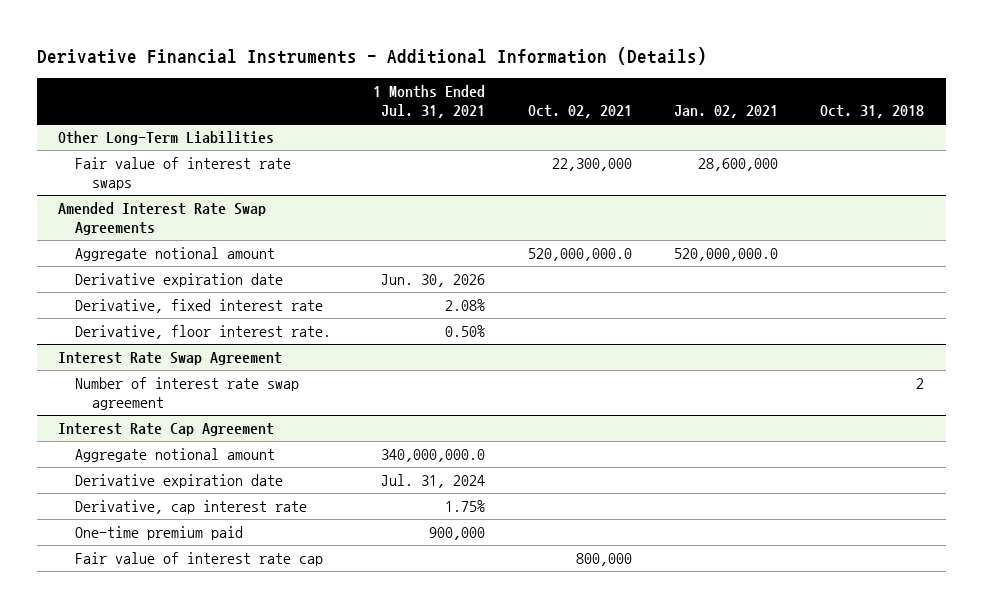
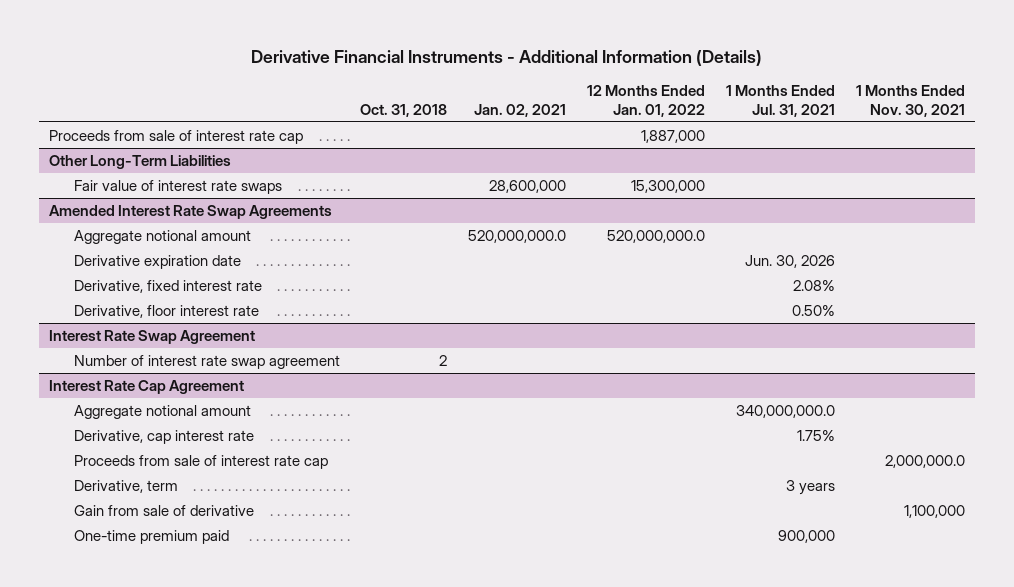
- | 1 Months Ended Jul. 31, 2021 | Oct. 02, 2021 | Jan. 02, 2021 | Oct. 31, 2018
+ | Oct. 31, 2018 | Jan. 02, 2021 | 12 Months Ended Jan. 01, 2022 | 1 Months Ended Jul. 31, 2021 | 1 Months Ended Nov. 30, 2021
+ Proceeds from sale of interest rate cap | | | 1,887,000 | |
@ Amended Interest Rate Swap Agreements
- Derivative, floor interest rate. | 0.50% | | |
+ Derivative, floor interest rate | | | | 0.50% |
@ Interest Rate Cap Agreement
- Derivative expiration date | Jul. 31, 2024 | | |
+ Proceeds from sale of interest rate cap | | | | | 2,000,000.0
+ Derivative, term | | | | 3 years |
+ Gain from sale of derivative | | | | | 1,100,000
- Fair value of interest rate cap | | 800,000 | |

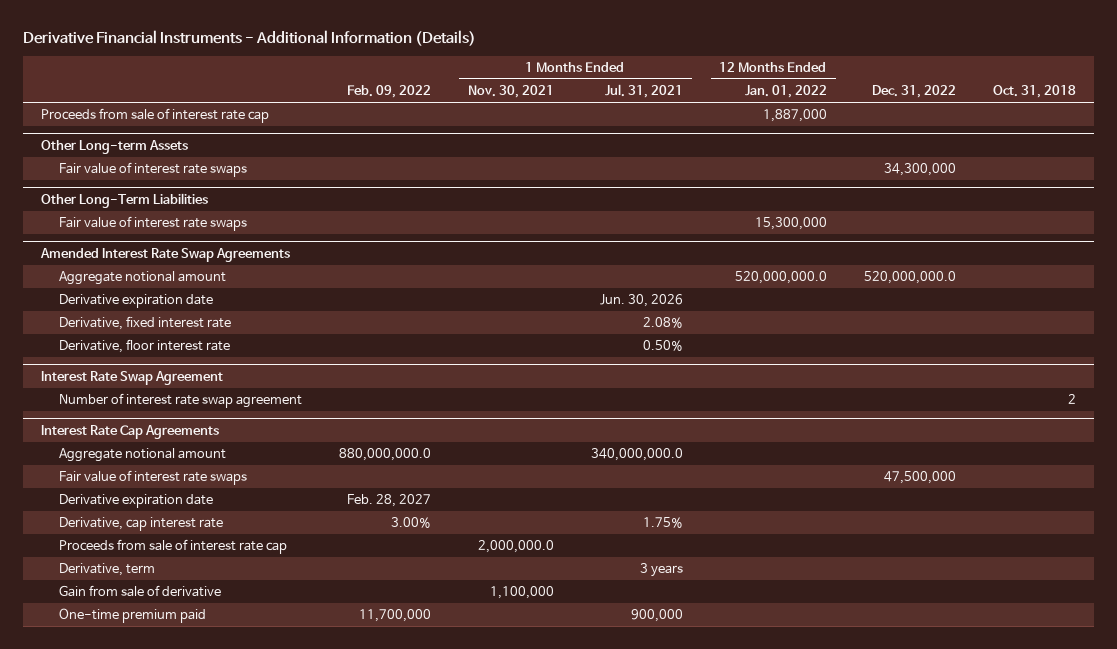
- | Oct. 31, 2018 | Jan. 02, 2021 | 12 Months Ended Jan. 01, 2022 | 1 Months Ended Jul. 31, 2021 | 1 Months Ended Nov. 30, 2021
+ | Feb. 09, 2022 | 1 Months Ended Nov. 30, 2021 | 1 Months Ended Jul. 31, 2021 | 12 Months Ended Jan. 01, 2022 | Dec. 31, 2022 | Oct. 31, 2018
+ Other Long-term Assets
+ Fair value of interest rate swaps | | | | | 34,300,000 |
- Interest Rate Cap Agreement
+ Interest Rate Cap Agreements
+ Fair value of interest rate swaps | | | | | 47,500,000 |
+ Derivative expiration date | Feb. 28, 2027 | | | | |

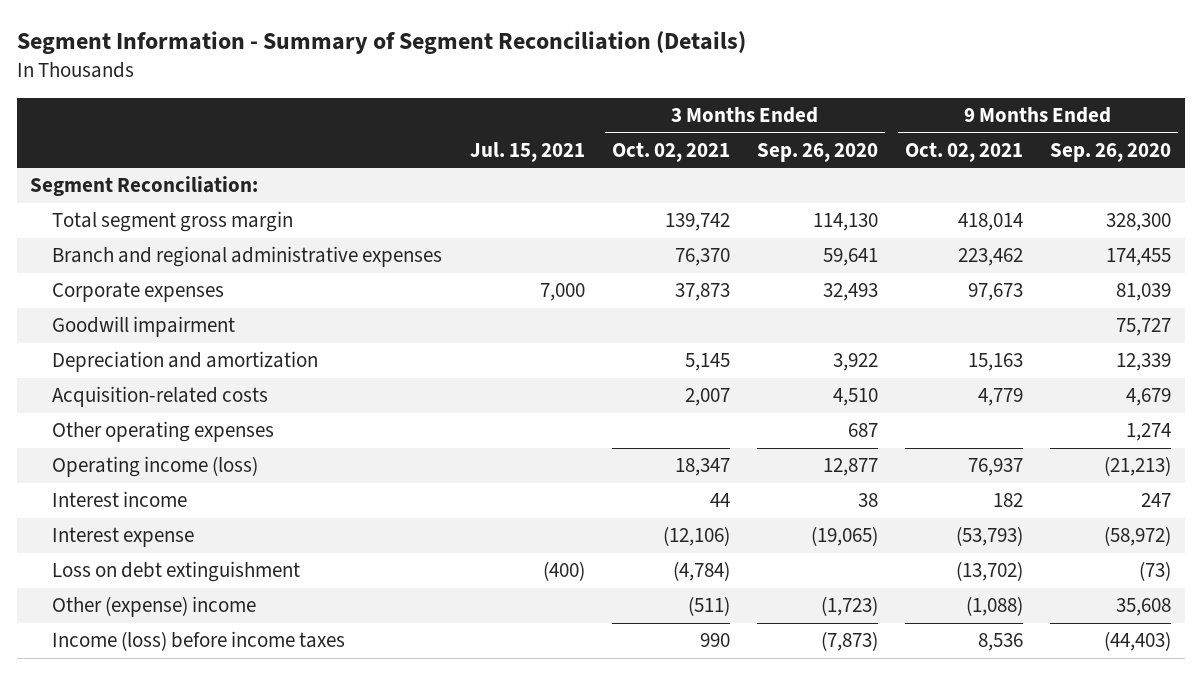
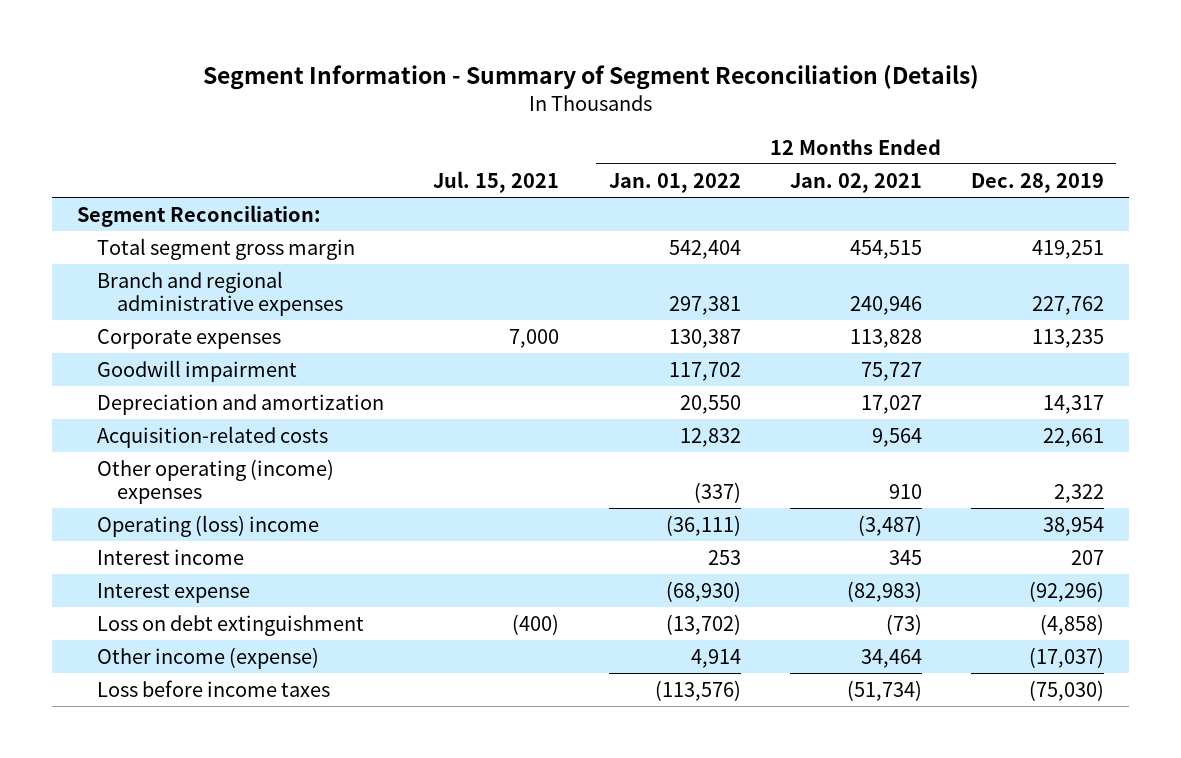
- | Jul. 15, 2021 | 3 Months Ended Oct. 02, 2021 | 3 Months Ended Sep. 26, 2020 | 9 Months Ended Oct. 02, 2021 | 9 Months Ended Sep. 26, 2020
+ | Jul. 15, 2021 | 12 Months Ended Jan. 01, 2022 | 12 Months Ended Jan. 02, 2021 | 12 Months Ended Dec. 28, 2019
- Other operating expenses | | | 687 | | 1,274
- Operating income (loss) | | 18,347 | 12,877 | 76,937 | (21,213)
+ Other operating (income) expenses | | (337) | 910 | 2,322
+ Operating (loss) income | | (36,111) | (3,487) | 38,954
- Other (expense) income | | (511) | (1,723) | (1,088) | 35,608
- Income (loss) before income taxes | | 990 | (7,873) | 8,536 | (44,403)
+ Other income (expense) | | 4,914 | 34,464 | (17,037)
+ Loss before income taxes | | (113,576) | (51,734) | (75,030)

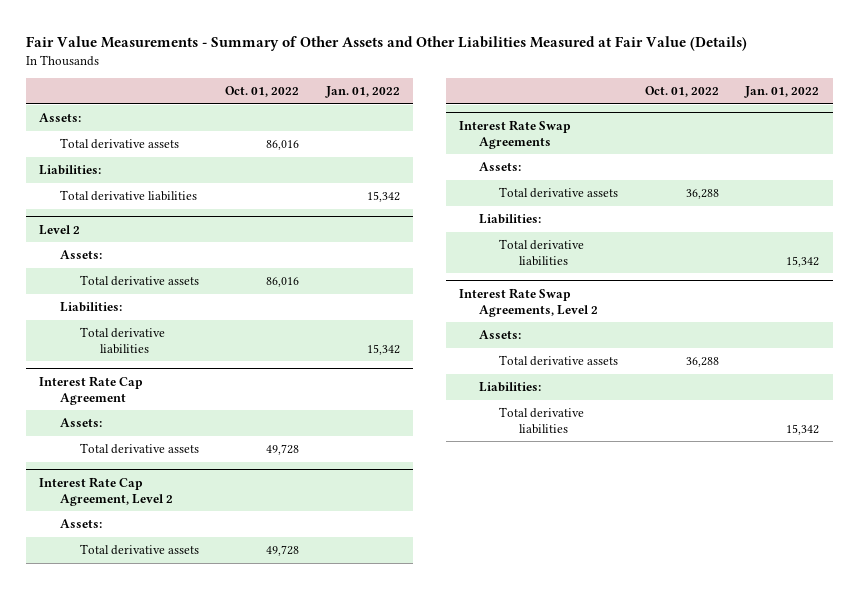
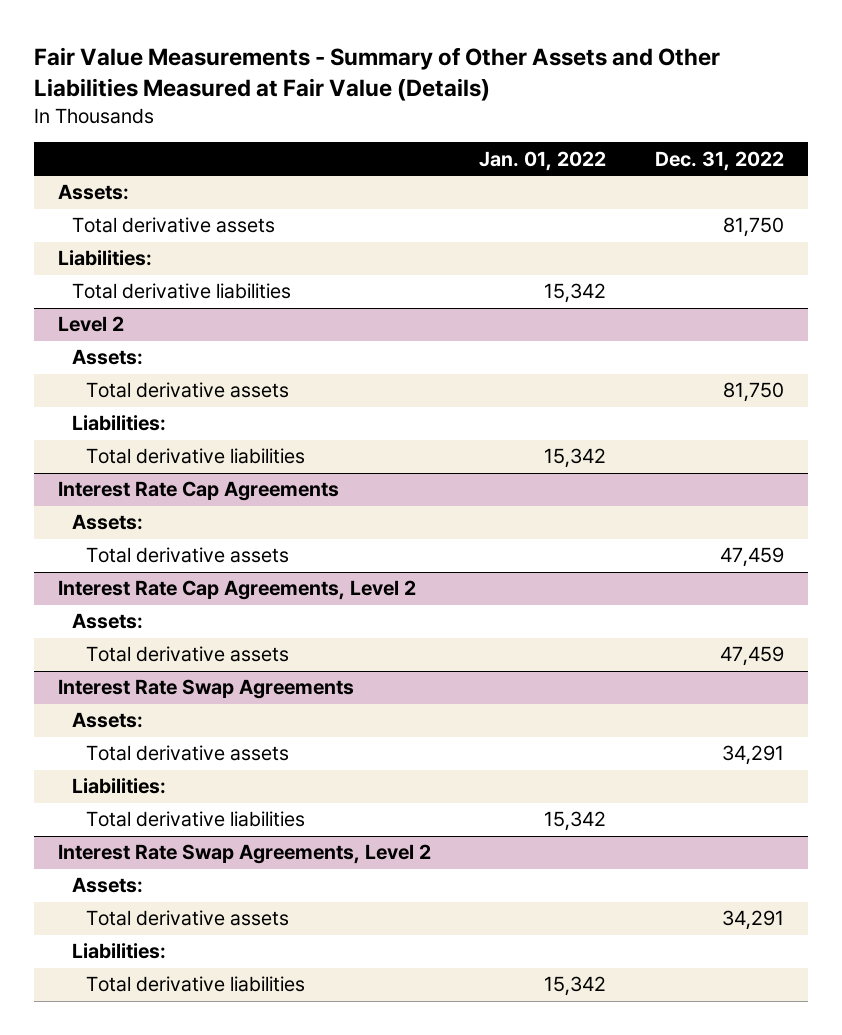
- | Oct. 01, 2022 | Jan. 01, 2022
+ | Jan. 01, 2022 | Dec. 31, 2022
- Interest Rate Cap Agreement
+ Interest Rate Cap Agreements
- Interest Rate Cap Agreement, Level 2
+ Interest Rate Cap Agreements, Level 2

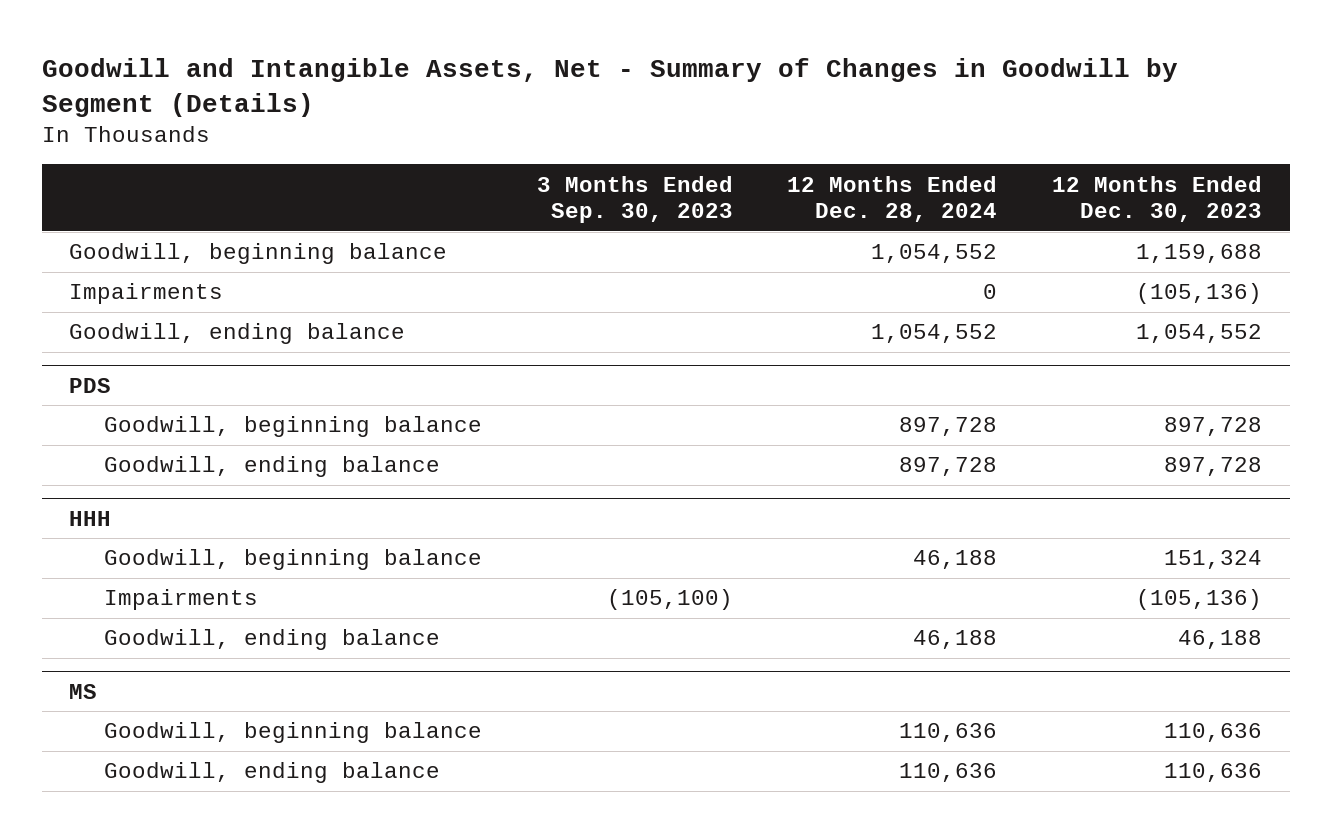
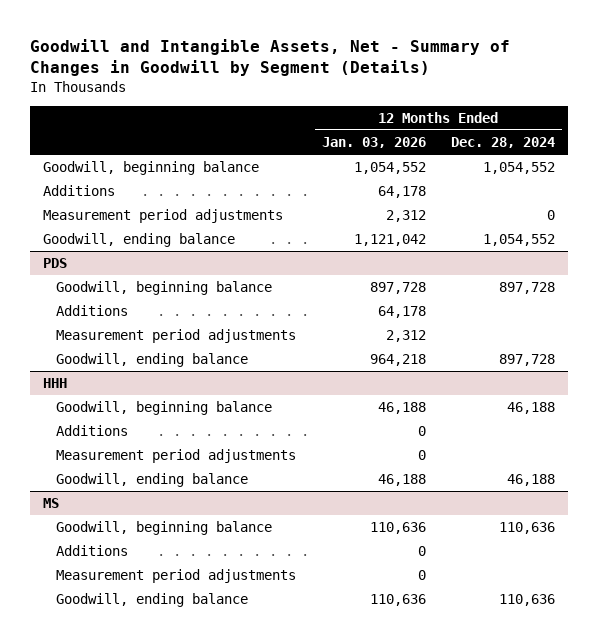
- | 3 Months Ended Sep. 30, 2023 | 12 Months Ended Dec. 28, 2024 | 12 Months Ended Dec. 30, 2023
+ | 12 Months Ended Jan. 03, 2026 | 12 Months Ended Dec. 28, 2024
- Impairments | | 0 | (105,136)
+ Additions | 64,178 |
+ Measurement period adjustments | 2,312 | 0
@ PDS
+ Additions | 64,178 |
+ Measurement period adjustments | 2,312 |
@ HHH
- Impairments | (105,100) | | (105,136)
+ Additions | 0 |
+ Measurement period adjustments | 0 |
@ MS
+ Additions | 0 |
+ Measurement period adjustments | 0 |

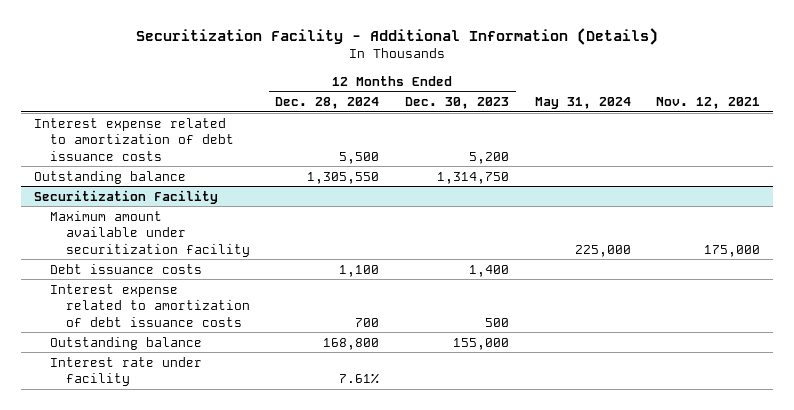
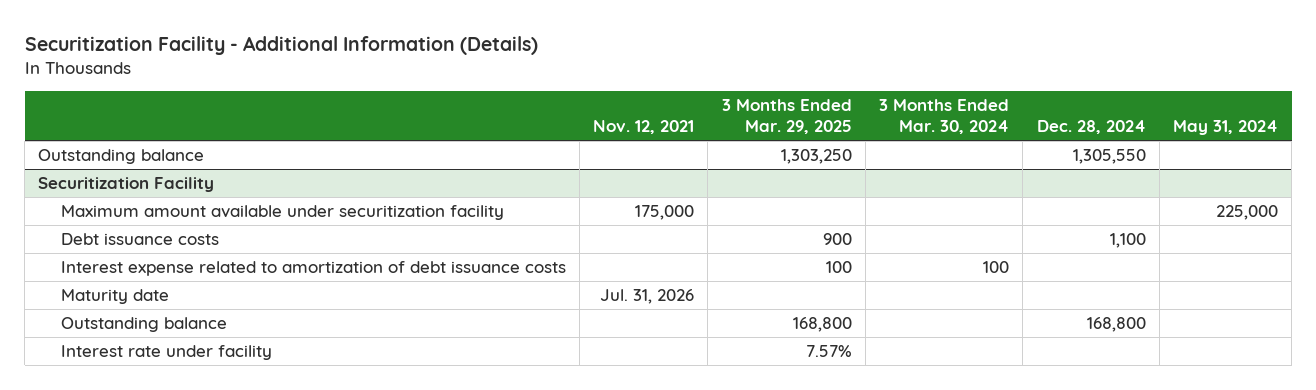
- | 12 Months Ended Dec. 28, 2024 | 12 Months Ended Dec. 30, 2023 | May 31, 2024 | Nov. 12, 2021
+ | Nov. 12, 2021 | 3 Months Ended Mar. 29, 2025 | 3 Months Ended Mar. 30, 2024 | Dec. 28, 2024 | May 31, 2024
- Interest expense related to amortization of debt issuance costs | 5,500 | 5,200 | |
@ Securitization Facility
+ Maturity date | Jul. 31, 2026 | | | |

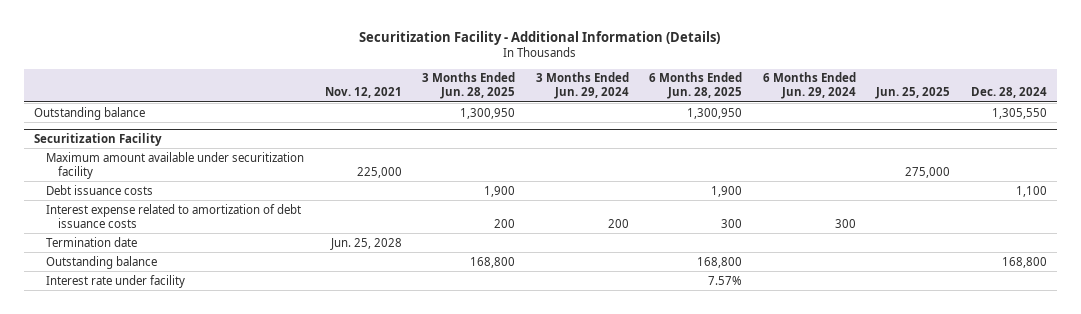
- | Nov. 12, 2021 | 3 Months Ended Mar. 29, 2025 | 3 Months Ended Mar. 30, 2024 | Dec. 28, 2024 | May 31, 2024
+ | Nov. 12, 2021 | 3 Months Ended Jun. 28, 2025 | 3 Months Ended Jun. 29, 2024 | 6 Months Ended Jun. 28, 2025 | 6 Months Ended Jun. 29, 2024 | Jun. 25, 2025 | Dec. 28, 2024
@ Securitization Facility
- Maximum amount available under securitization facility | 175,000 | | | | 225,000
+ Maximum amount available under securitization facility | 225,000 | | | | | 275,000 |
- Maturity date | Jul. 31, 2026 | | | |
+ Termination date | Jun. 25, 2028 | | | | | |

